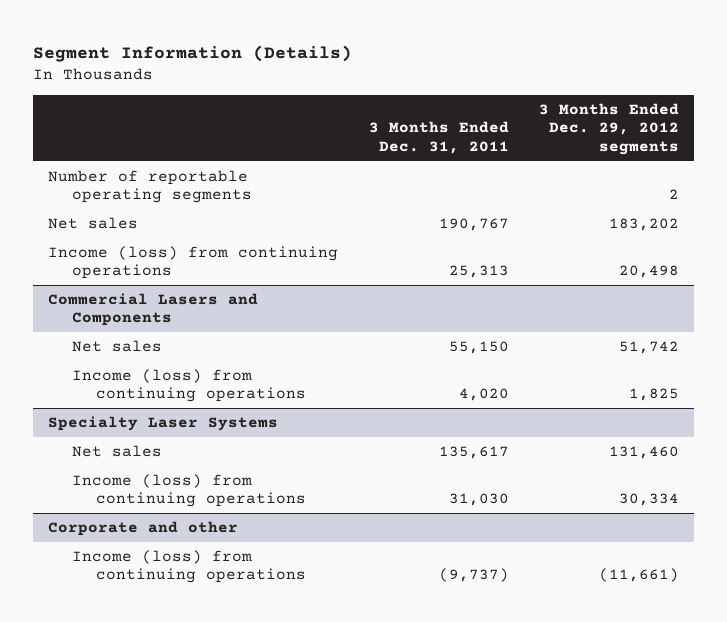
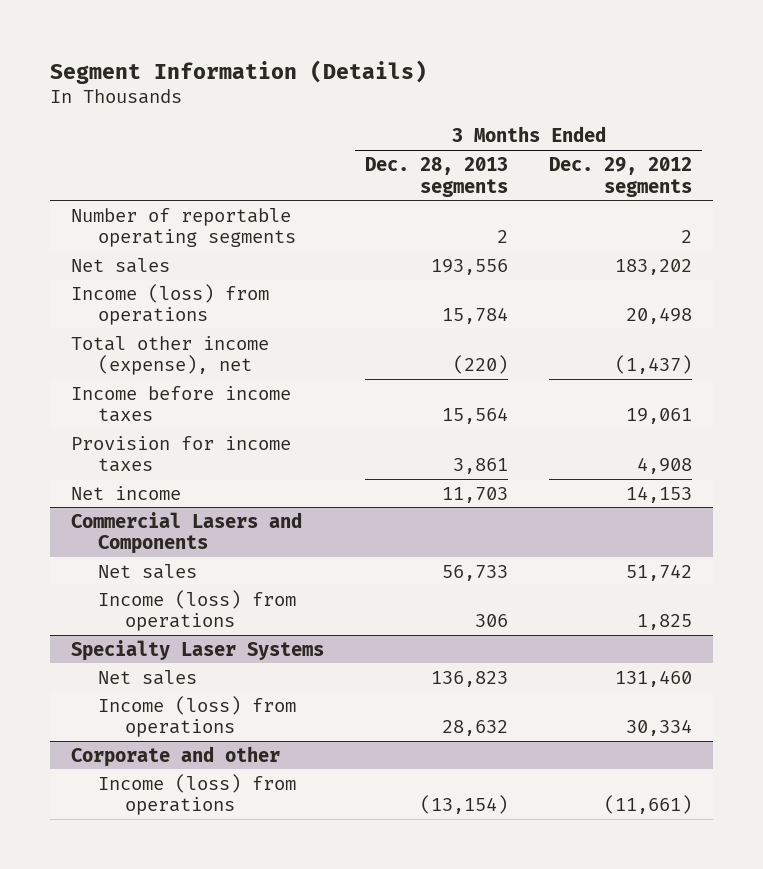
- | 3 Months Ended Dec. 31, 2011 | 3 Months Ended Dec. 29, 2012 segments
+ | 3 Months Ended Dec. 28, 2013 segments | 3 Months Ended Dec. 29, 2012 segments
- Income (loss) from continuing operations | 25,313 | 20,498
+ Income (loss) from operations | 15,784 | 20,498
+ Total other income (expense), net | (220) | (1,437)
+ Income before income taxes | 15,564 | 19,061
+ Provision for income taxes | 3,861 | 4,908
+ Net income | 11,703 | 14,153
@ Commercial Lasers and Components
- Income (loss) from continuing operations | 4,020 | 1,825
+ Income (loss) from operations | 306 | 1,825
@ Specialty Laser Systems
- Income (loss) from continuing operations | 31,030 | 30,334
+ Income (loss) from operations | 28,632 | 30,334
@ Corporate and other
- Income (loss) from continuing operations | (9,737) | (11,661)
+ Income (loss) from operations | (13,154) | (11,661)

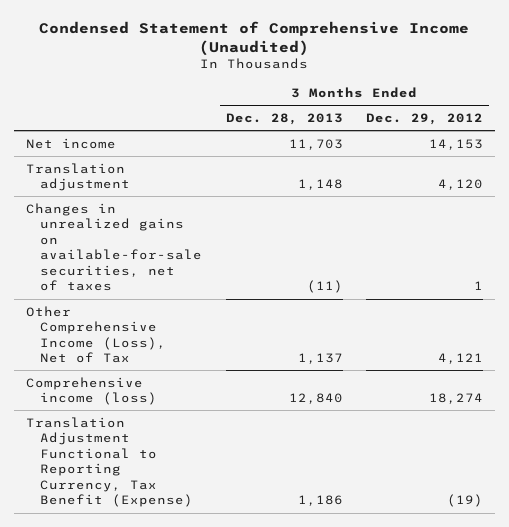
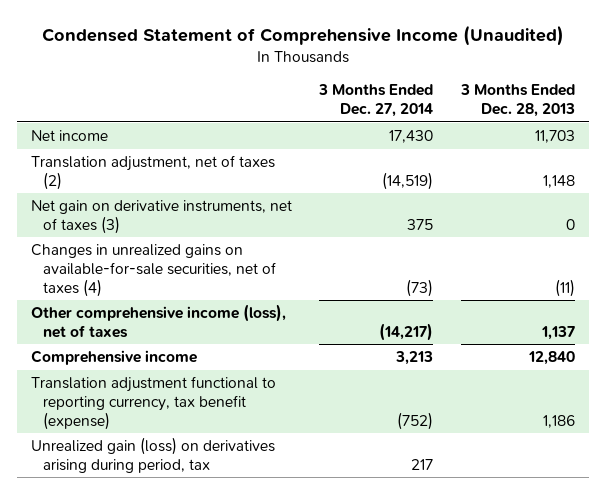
- | 3 Months Ended Dec. 28, 2013 | 3 Months Ended Dec. 29, 2012
+ | 3 Months Ended Dec. 27, 2014 | 3 Months Ended Dec. 28, 2013
- Translation adjustment | 1,148 | 4,120
- Changes in unrealized gains on available-for-sale securities, net of taxes | (11) | 1
- Other Comprehensive Income (Loss), Net of Tax | 1,137 | 4,121
- Comprehensive income (loss) | 12,840 | 18,274
- Translation Adjustment Functional to Reporting Currency, Tax Benefit (Expense) | 1,186 | (19)
+ Translation adjustment, net of taxes (2) | (14,519) | 1,148
+ Net gain on derivative instruments, net of taxes (3) | 375 | 0
+ Changes in unrealized gains on available-for-sale securities, net of taxes (4) | (73) | (11)
+ Other comprehensive income (loss), net of taxes | (14,217) | 1,137
+ Comprehensive income | 3,213 | 12,840
+ Translation adjustment functional to reporting currency, tax benefit (expense) | (752) | 1,186
+ Unrealized gain (loss) on derivatives arising during period, tax | 217 |

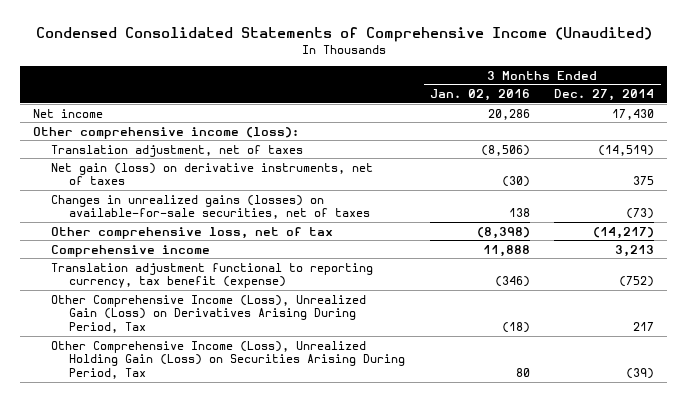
- Condensed Statement of Comprehensive Income (Unaudited)
+ Condensed Consolidated Statements of Comprehensive Income (Unaudited)
- | 3 Months Ended Dec. 27, 2014 | 3 Months Ended Dec. 28, 2013
+ | 3 Months Ended Jan. 02, 2016 | 3 Months Ended Dec. 27, 2014
- Translation adjustment, net of taxes (2) | (14,519) | 1,148
- Net gain on derivative instruments, net of taxes (3) | 375 | 0
- Changes in unrealized gains on available-for-sale securities, net of taxes (4) | (73) | (11)
- Other comprehensive income (loss), net of taxes | (14,217) | 1,137
+ Other comprehensive income (loss):
+ Translation adjustment, net of taxes | (8,506) | (14,519)
+ Net gain (loss) on derivative instruments, net of taxes | (30) | 375
+ Changes in unrealized gains (losses) on available-for-sale securities, net of taxes | 138 | (73)
+ Other comprehensive loss, net of tax | (8,398) | (14,217)
- Unrealized gain (loss) on derivatives arising during period, tax | 217 |
+ Other Comprehensive Income (Loss), Unrealized Gain (Loss) on Derivatives Arising During Period, Tax | (18) | 217
+ Other Comprehensive Income (Loss), Unrealized Holding Gain (Loss) on Securities Arising During Period, Tax | 80 | (39)

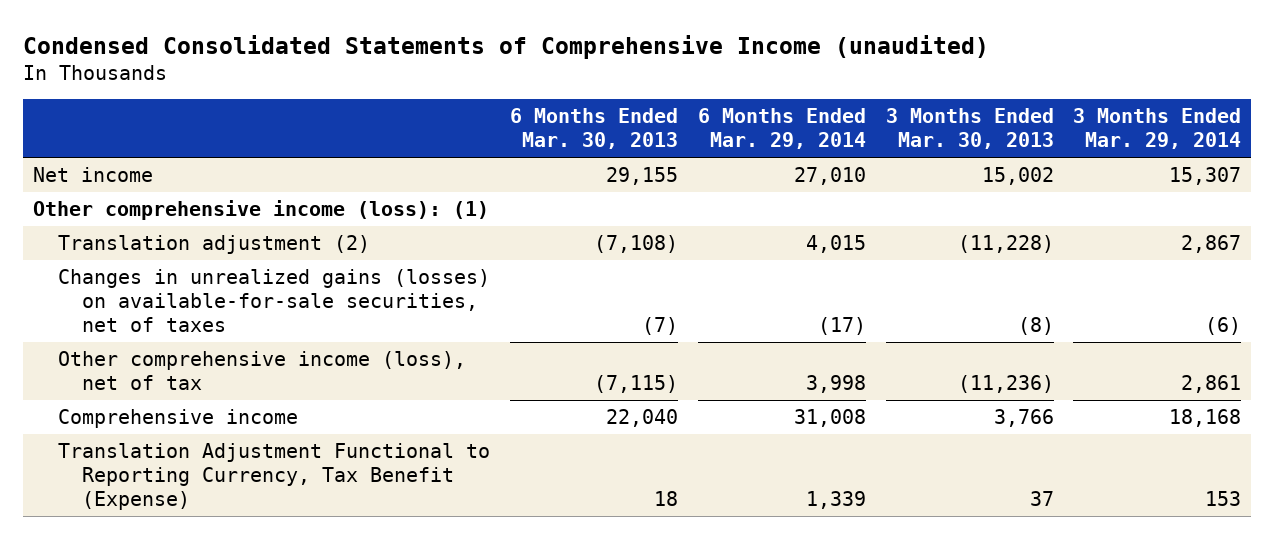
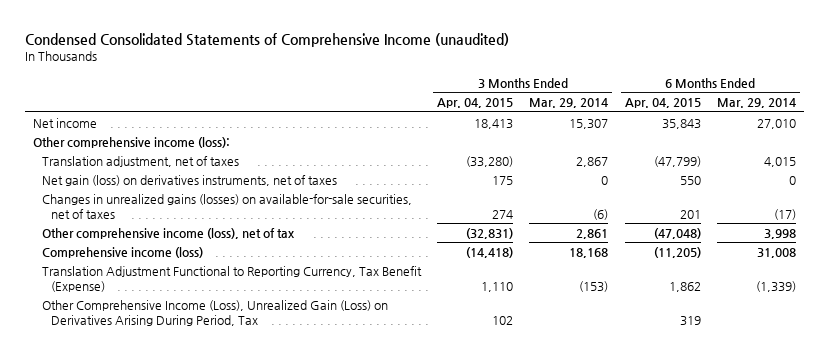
- | 6 Months Ended Mar. 30, 2013 | 6 Months Ended Mar. 29, 2014 | 3 Months Ended Mar. 30, 2013 | 3 Months Ended Mar. 29, 2014
+ | 3 Months Ended Apr. 04, 2015 | 3 Months Ended Mar. 29, 2014 | 6 Months Ended Apr. 04, 2015 | 6 Months Ended Mar. 29, 2014
- Other comprehensive income (loss): (1)
- Translation adjustment (2) | (7,108) | 4,015 | (11,228) | 2,867
+ Other comprehensive income (loss):
+ Translation adjustment, net of taxes | (33,280) | 2,867 | (47,799) | 4,015
+ Net gain (loss) on derivatives instruments, net of taxes | 175 | 0 | 550 | 0
- Comprehensive income | 22,040 | 31,008 | 3,766 | 18,168
- Translation Adjustment Functional to Reporting Currency, Tax Benefit (Expense) | 18 | 1,339 | 37 | 153
+ Comprehensive income (loss) | (14,418) | 18,168 | (11,205) | 31,008
+ Translation Adjustment Functional to Reporting Currency, Tax Benefit (Expense) | 1,110 | (153) | 1,862 | (1,339)
+ Other Comprehensive Income (Loss), Unrealized Gain (Loss) on Derivatives Arising During Period, Tax | 102 | | 319 |

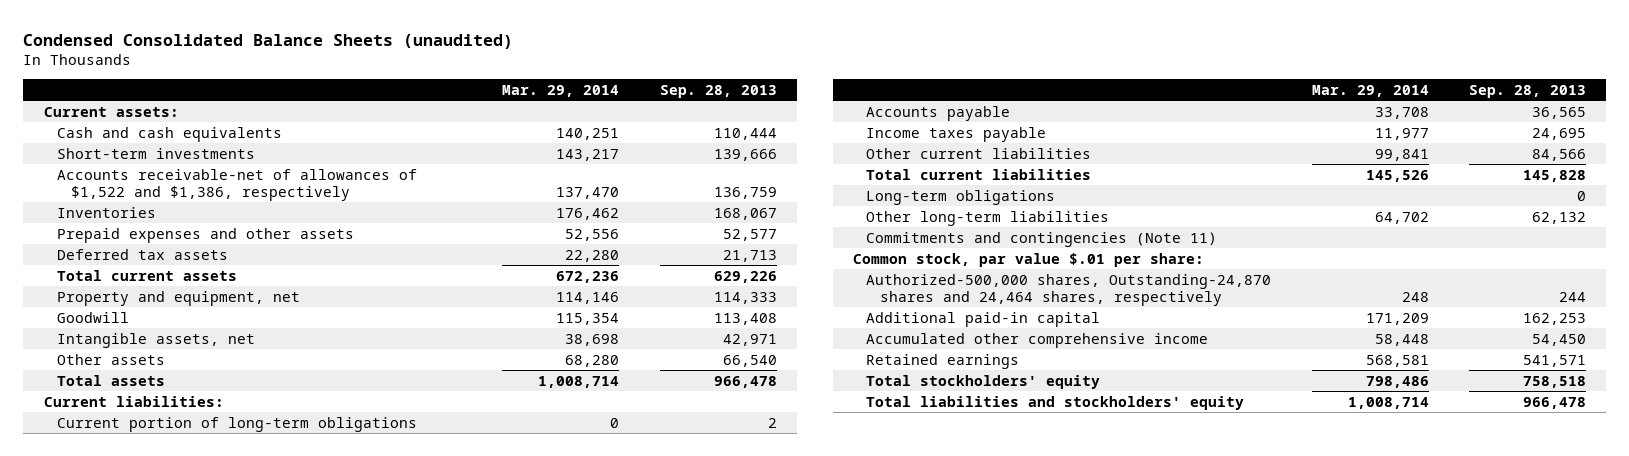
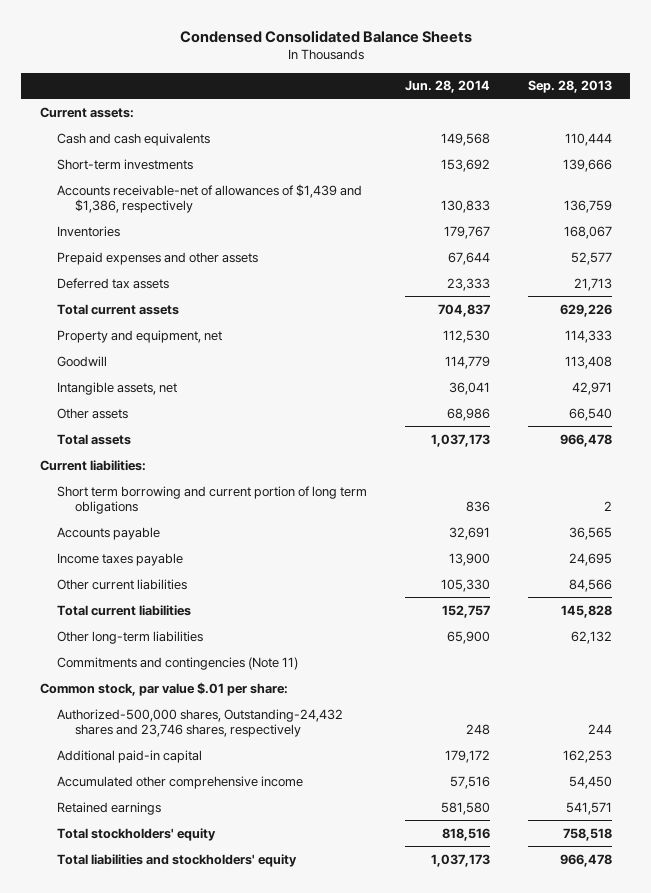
- Condensed Consolidated Balance Sheets (unaudited)
+ Condensed Consolidated Balance Sheets
- | Mar. 29, 2014 | Sep. 28, 2013
+ | Jun. 28, 2014 | Sep. 28, 2013
- Accounts receivable-net of allowances of $1,522 and $1,386, respectively | 137,470 | 136,759
+ Accounts receivable-net of allowances of $1,439 and $1,386, respectively | 130,833 | 136,759
- Current portion of long-term obligations | 0 | 2
+ Short term borrowing and current portion of long term obligations | 836 | 2
- Long-term obligations | | 0
- Authorized-500,000 shares, Outstanding-24,870 shares and 24,464 shares, respectively | 248 | 244
+ Authorized-500,000 shares, Outstanding-24,432 shares and 23,746 shares, respectively | 248 | 244

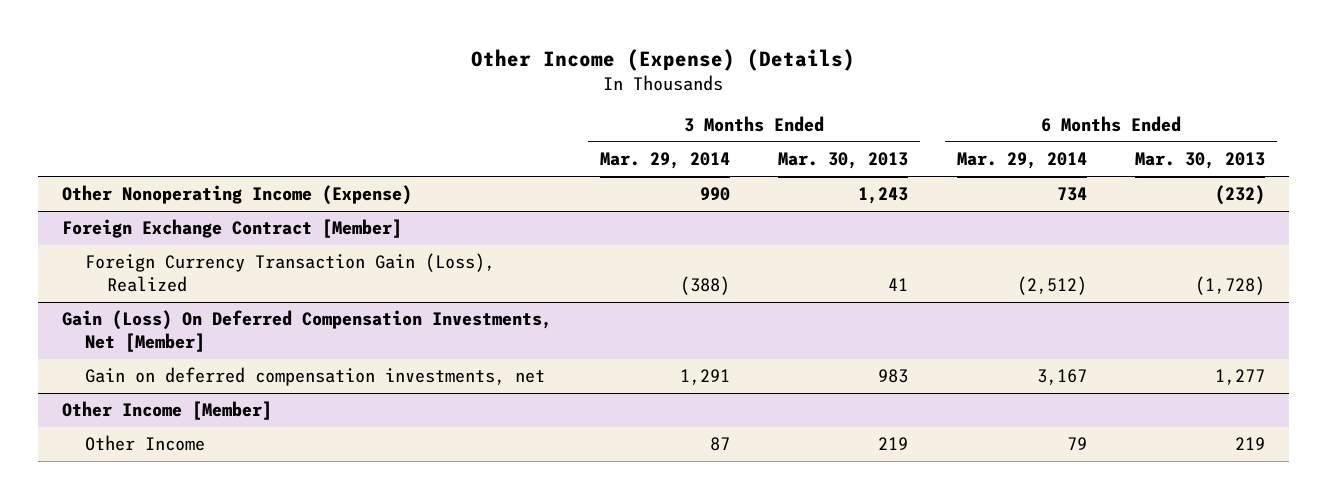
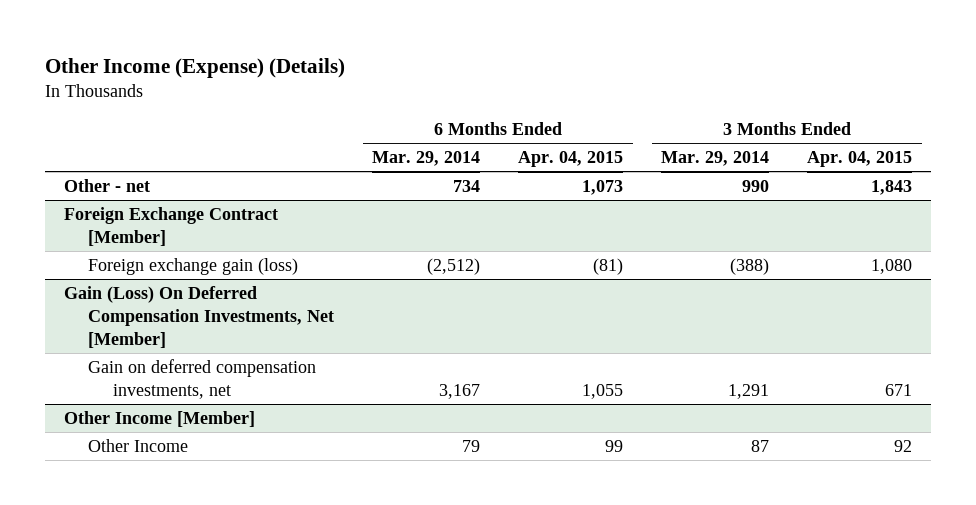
- | 3 Months Ended Mar. 29, 2014 | 3 Months Ended Mar. 30, 2013 | 6 Months Ended Mar. 29, 2014 | 6 Months Ended Mar. 30, 2013
+ | 6 Months Ended Mar. 29, 2014 | 6 Months Ended Apr. 04, 2015 | 3 Months Ended Mar. 29, 2014 | 3 Months Ended Apr. 04, 2015
- Other Nonoperating Income (Expense) | 990 | 1,243 | 734 | (232)
+ Other - net | 734 | 1,073 | 990 | 1,843
@ Foreign Exchange Contract [Member]
- Foreign Currency Transaction Gain (Loss), Realized | (388) | 41 | (2,512) | (1,728)
+ Foreign exchange gain (loss) | (2,512) | (81) | (388) | 1,080

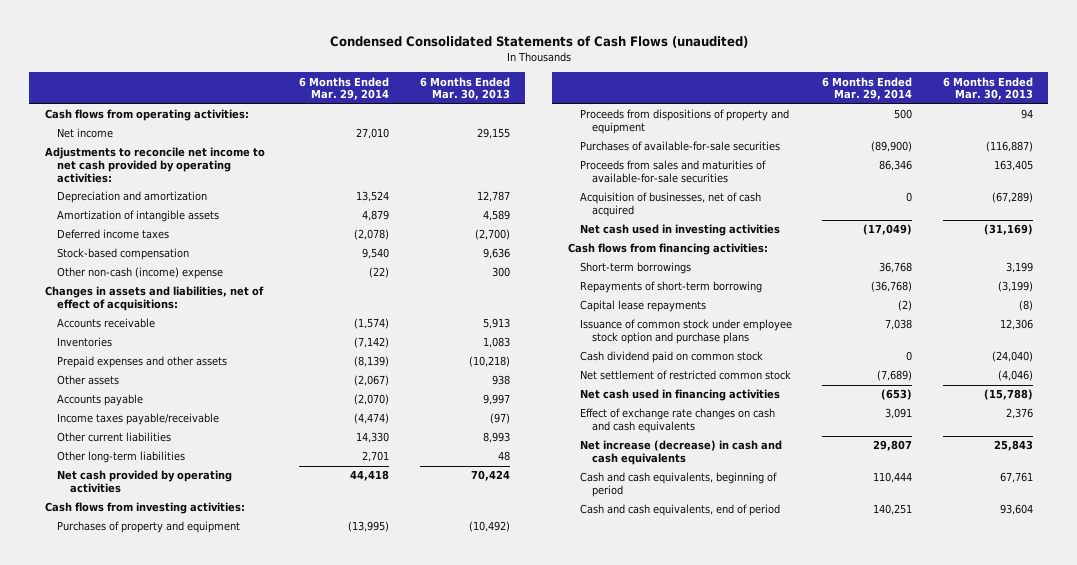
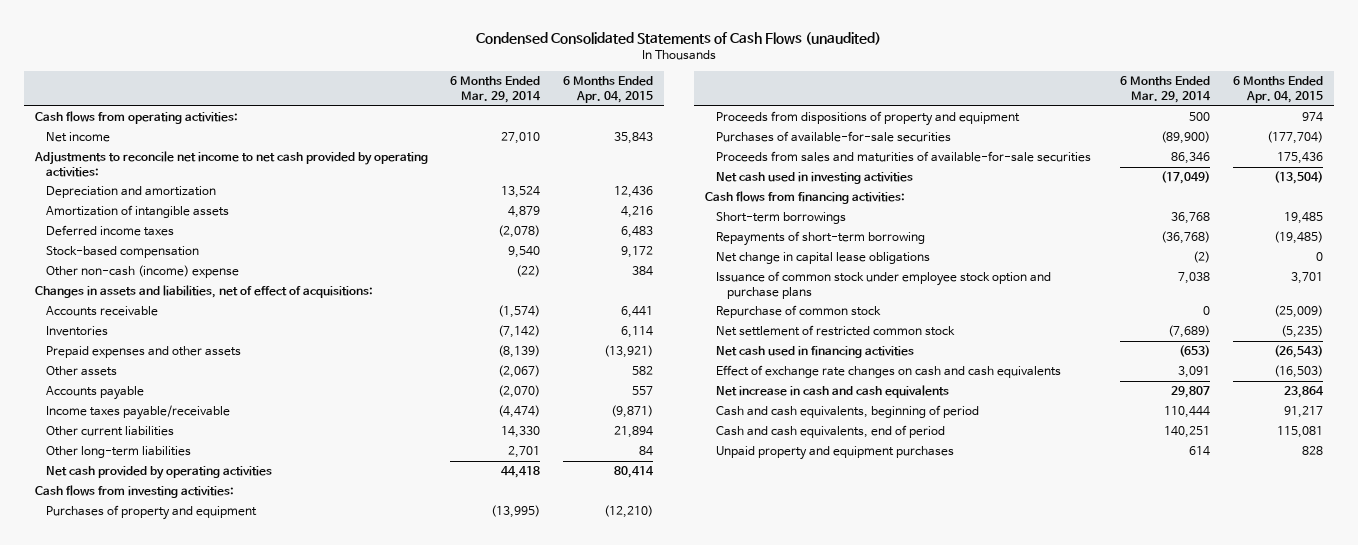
- | 6 Months Ended Mar. 29, 2014 | 6 Months Ended Mar. 30, 2013
+ | 6 Months Ended Mar. 29, 2014 | 6 Months Ended Apr. 04, 2015
- Acquisition of businesses, net of cash acquired | 0 | (67,289)
- Capital lease repayments | (2) | (8)
+ Net change in capital lease obligations | (2) | 0
- Cash dividend paid on common stock | 0 | (24,040)
+ Repurchase of common stock | 0 | (25,009)
- Net increase (decrease) in cash and cash equivalents | 29,807 | 25,843
+ Net increase in cash and cash equivalents | 29,807 | 23,864
+ Unpaid property and equipment purchases | 614 | 828

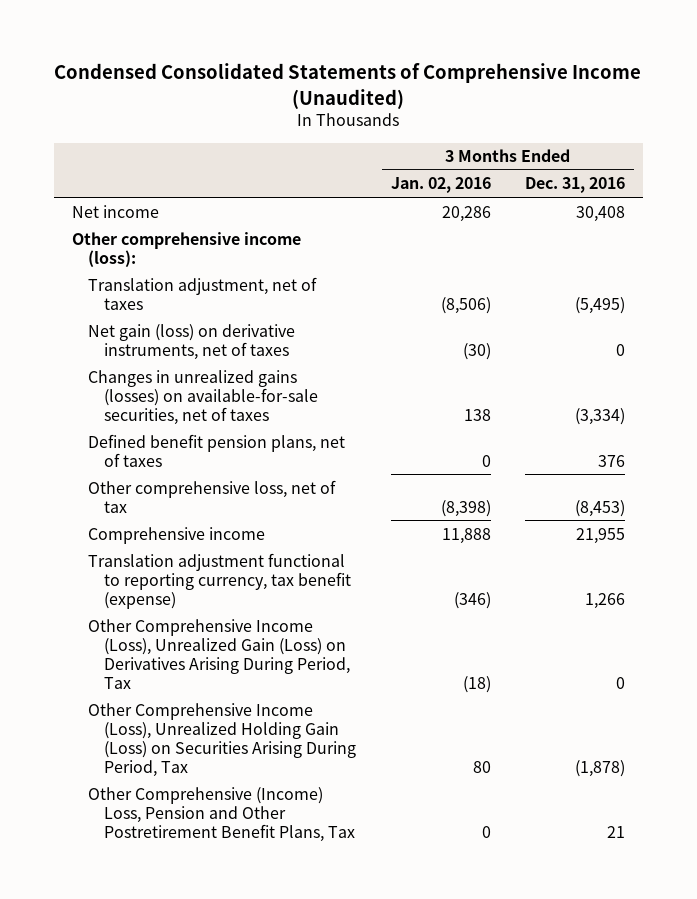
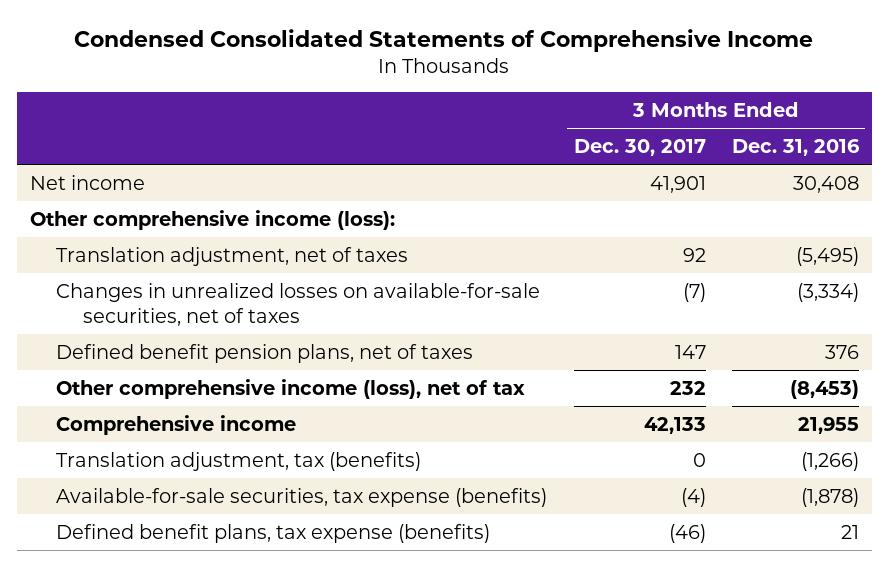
- Condensed Consolidated Statements of Comprehensive Income (Unaudited)
+ Condensed Consolidated Statements of Comprehensive Income
- | 3 Months Ended Jan. 02, 2016 | 3 Months Ended Dec. 31, 2016
+ | 3 Months Ended Dec. 30, 2017 | 3 Months Ended Dec. 31, 2016
- Net gain (loss) on derivative instruments, net of taxes | (30) | 0
- Changes in unrealized gains (losses) on available-for-sale securities, net of taxes | 138 | (3,334)
+ Changes in unrealized losses on available-for-sale securities, net of taxes | (7) | (3,334)
- Other comprehensive loss, net of tax | (8,398) | (8,453)
+ Other comprehensive income (loss), net of tax | 232 | (8,453)
- Translation adjustment functional to reporting currency, tax benefit (expense) | (346) | 1,266
- Other Comprehensive Income (Loss), Unrealized Gain (Loss) on Derivatives Arising During Period, Tax | (18) | 0
- Other Comprehensive Income (Loss), Unrealized Holding Gain (Loss) on Securities Arising During Period, Tax | 80 | (1,878)
- Other Comprehensive (Income) Loss, Pension and Other Postretirement Benefit Plans, Tax | 0 | 21
+ Translation adjustment, tax (benefits) | 0 | (1,266)
+ Available-for-sale securities, tax expense (benefits) | (4) | (1,878)
+ Defined benefit plans, tax expense (benefits) | (46) | 21

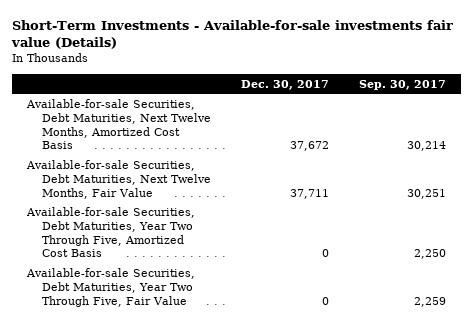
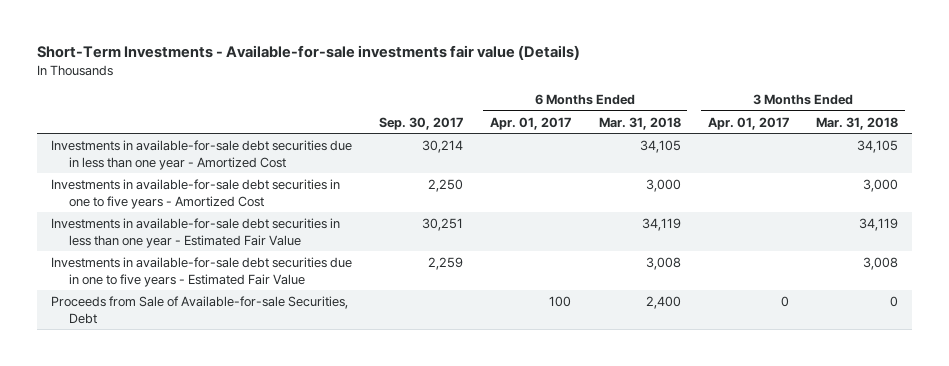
- | Dec. 30, 2017 | Sep. 30, 2017
+ | Sep. 30, 2017 | 6 Months Ended Apr. 01, 2017 | 6 Months Ended Mar. 31, 2018 | 3 Months Ended Apr. 01, 2017 | 3 Months Ended Mar. 31, 2018
- Available-for-sale Securities, Debt Maturities, Next Twelve Months, Amortized Cost Basis | 37,672 | 30,214
- Available-for-sale Securities, Debt Maturities, Next Twelve Months, Fair Value | 37,711 | 30,251
- Available-for-sale Securities, Debt Maturities, Year Two Through Five, Amortized Cost Basis | 0 | 2,250
- Available-for-sale Securities, Debt Maturities, Year Two Through Five, Fair Value | 0 | 2,259
+ Investments in available-for-sale debt securities due in less than one year - Amortized Cost | 30,214 | | 34,105 | | 34,105
+ Investments in available-for-sale debt securities in one to five years - Amortized Cost | 2,250 | | 3,000 | | 3,000
+ Investments in available-for-sale debt securities in less than one year - Estimated Fair Value | 30,251 | | 34,119 | | 34,119
+ Investments in available-for-sale debt securities due in one to five years - Estimated Fair Value | 2,259 | | 3,008 | | 3,008
+ Proceeds from Sale of Available-for-sale Securities, Debt | | 100 | 2,400 | 0 | 0

